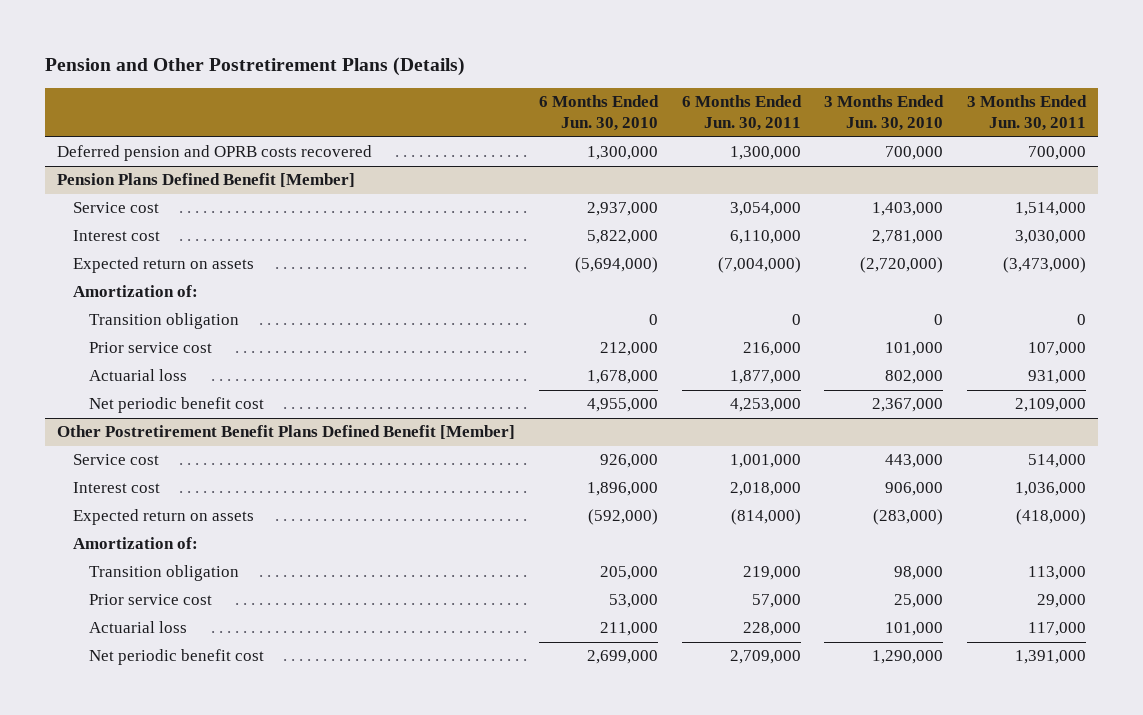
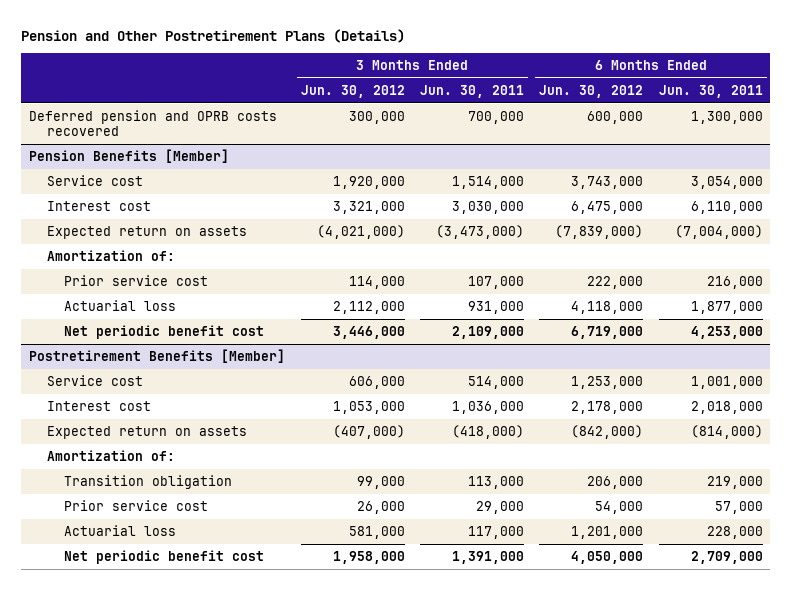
- | 6 Months Ended Jun. 30, 2010 | 6 Months Ended Jun. 30, 2011 | 3 Months Ended Jun. 30, 2010 | 3 Months Ended Jun. 30, 2011
+ | 3 Months Ended Jun. 30, 2012 | 3 Months Ended Jun. 30, 2011 | 6 Months Ended Jun. 30, 2012 | 6 Months Ended Jun. 30, 2011
- Pension Plans Defined Benefit [Member]
+ Pension Benefits [Member]
- Transition obligation | 0 | 0 | 0 | 0
- Other Postretirement Benefit Plans Defined Benefit [Member]
+ Postretirement Benefits [Member]

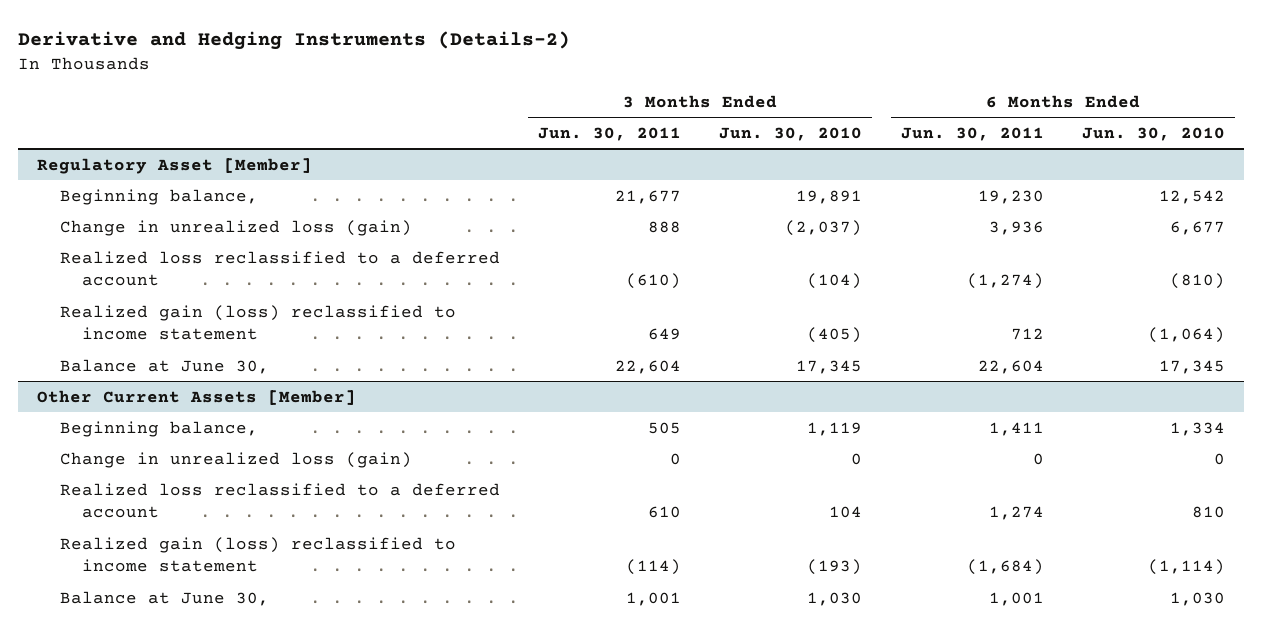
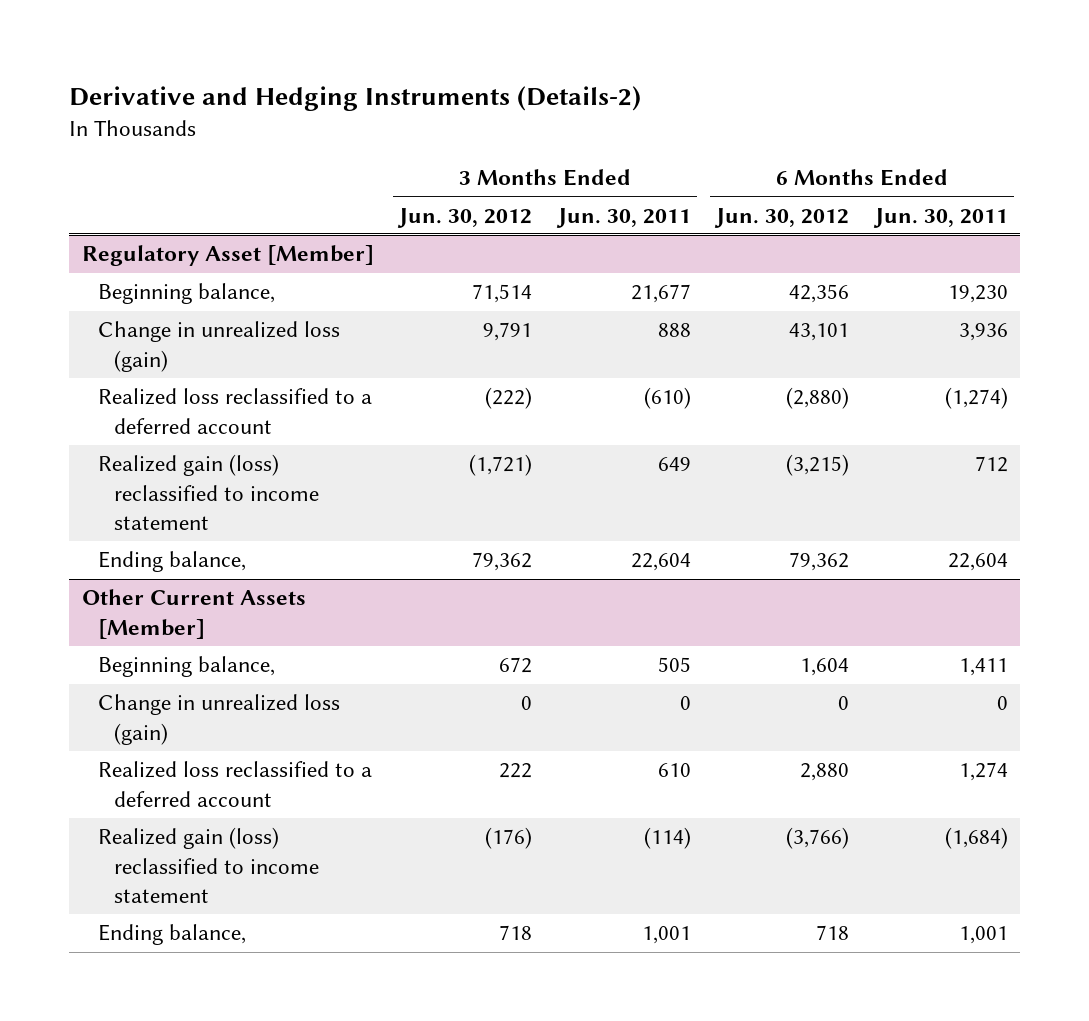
- | 3 Months Ended Jun. 30, 2011 | 3 Months Ended Jun. 30, 2010 | 6 Months Ended Jun. 30, 2011 | 6 Months Ended Jun. 30, 2010
+ | 3 Months Ended Jun. 30, 2012 | 3 Months Ended Jun. 30, 2011 | 6 Months Ended Jun. 30, 2012 | 6 Months Ended Jun. 30, 2011
@ Regulatory Asset [Member]
- Balance at June 30, | 22,604 | 17,345 | 22,604 | 17,345
+ Ending balance, | 79,362 | 22,604 | 79,362 | 22,604
@ Other Current Assets [Member]
- Balance at June 30, | 1,001 | 1,030 | 1,001 | 1,030
+ Ending balance, | 718 | 1,001 | 718 | 1,001

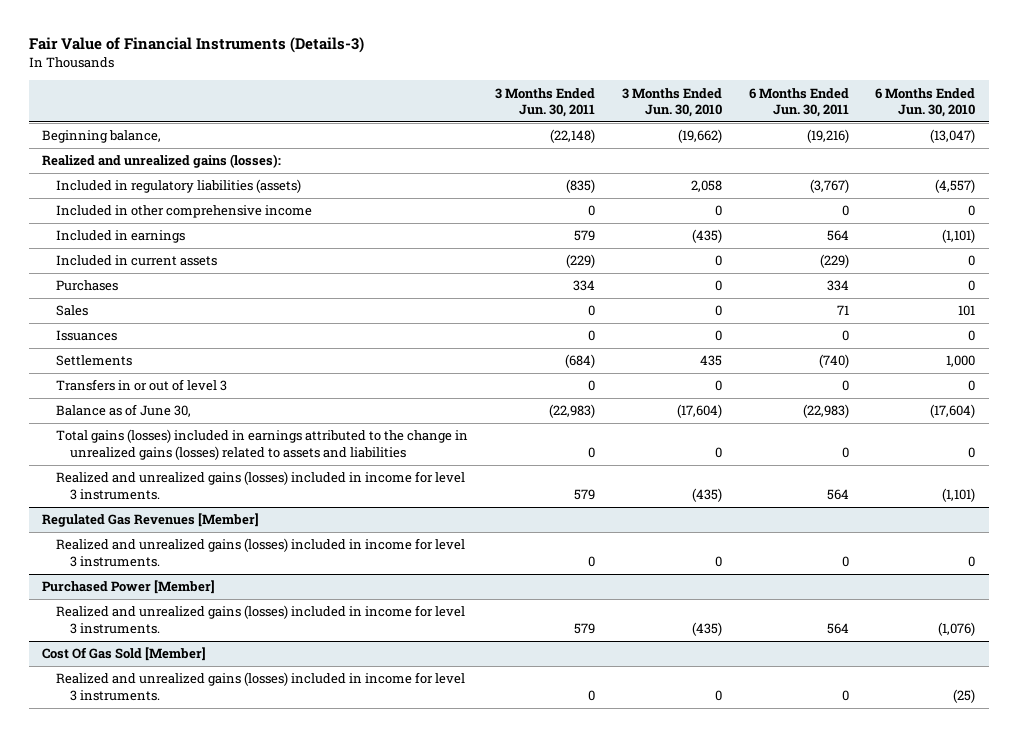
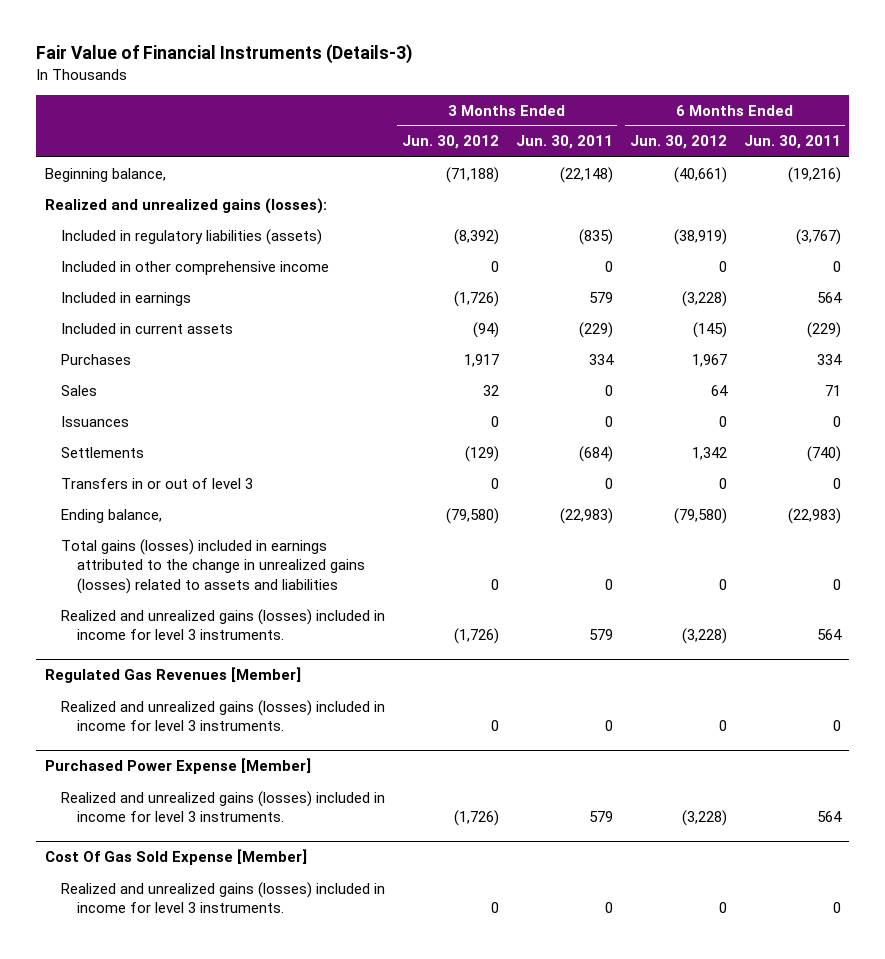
- | 3 Months Ended Jun. 30, 2011 | 3 Months Ended Jun. 30, 2010 | 6 Months Ended Jun. 30, 2011 | 6 Months Ended Jun. 30, 2010
+ | 3 Months Ended Jun. 30, 2012 | 3 Months Ended Jun. 30, 2011 | 6 Months Ended Jun. 30, 2012 | 6 Months Ended Jun. 30, 2011
- Balance as of June 30, | (22,983) | (17,604) | (22,983) | (17,604)
+ Ending balance, | (79,580) | (22,983) | (79,580) | (22,983)
- Purchased Power [Member]
+ Purchased Power Expense [Member]
- Cost Of Gas Sold [Member]
+ Cost Of Gas Sold Expense [Member]

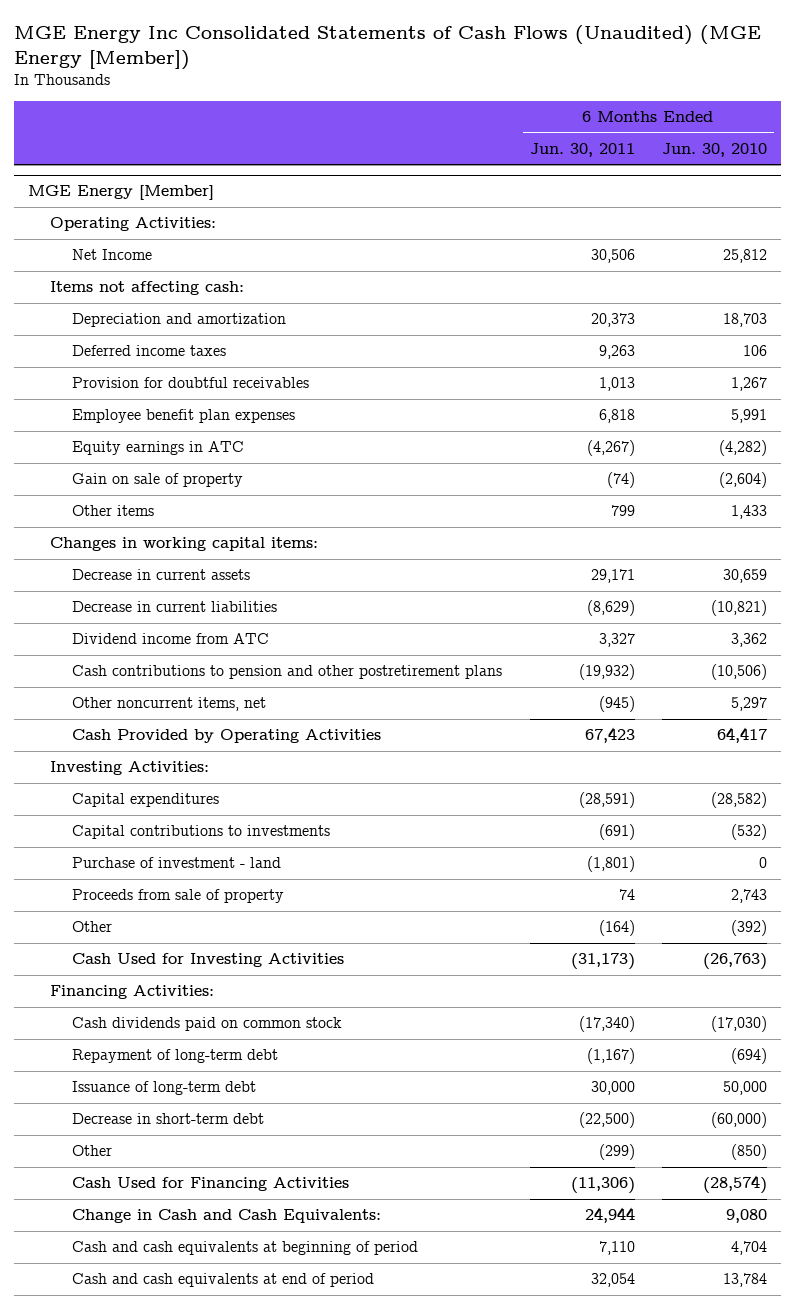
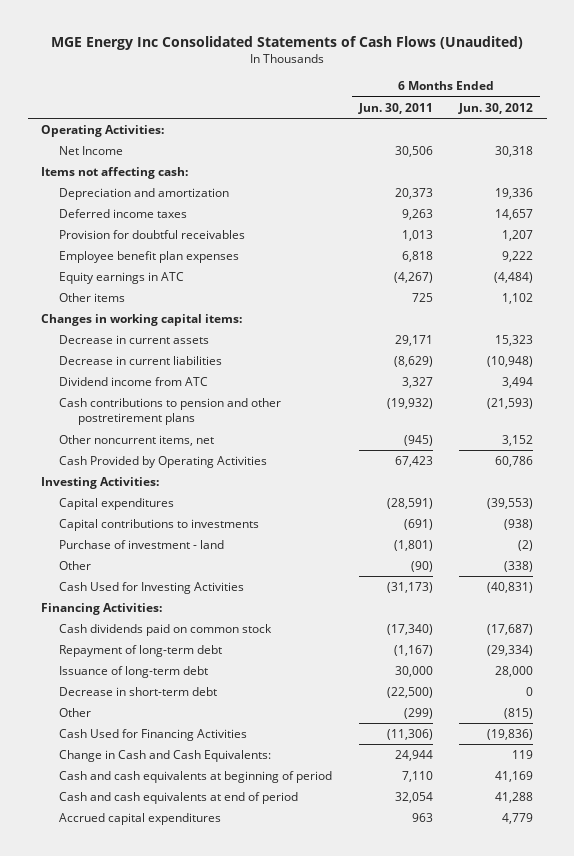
- MGE Energy Inc Consolidated Statements of Cash Flows (Unaudited) (MGE Energy [Member])
+ MGE Energy Inc Consolidated Statements of Cash Flows (Unaudited)
- | 6 Months Ended Jun. 30, 2011 | 6 Months Ended Jun. 30, 2010
+ | 6 Months Ended Jun. 30, 2011 | 6 Months Ended Jun. 30, 2012
- MGE Energy [Member]
- Gain on sale of property | (74) | (2,604)
- Other items | 799 | 1,433
+ Other items | 725 | 1,102
- Proceeds from sale of property | 74 | 2,743
- Other | (164) | (392)
+ Other | (90) | (338)
+ Accrued capital expenditures | 963 | 4,779

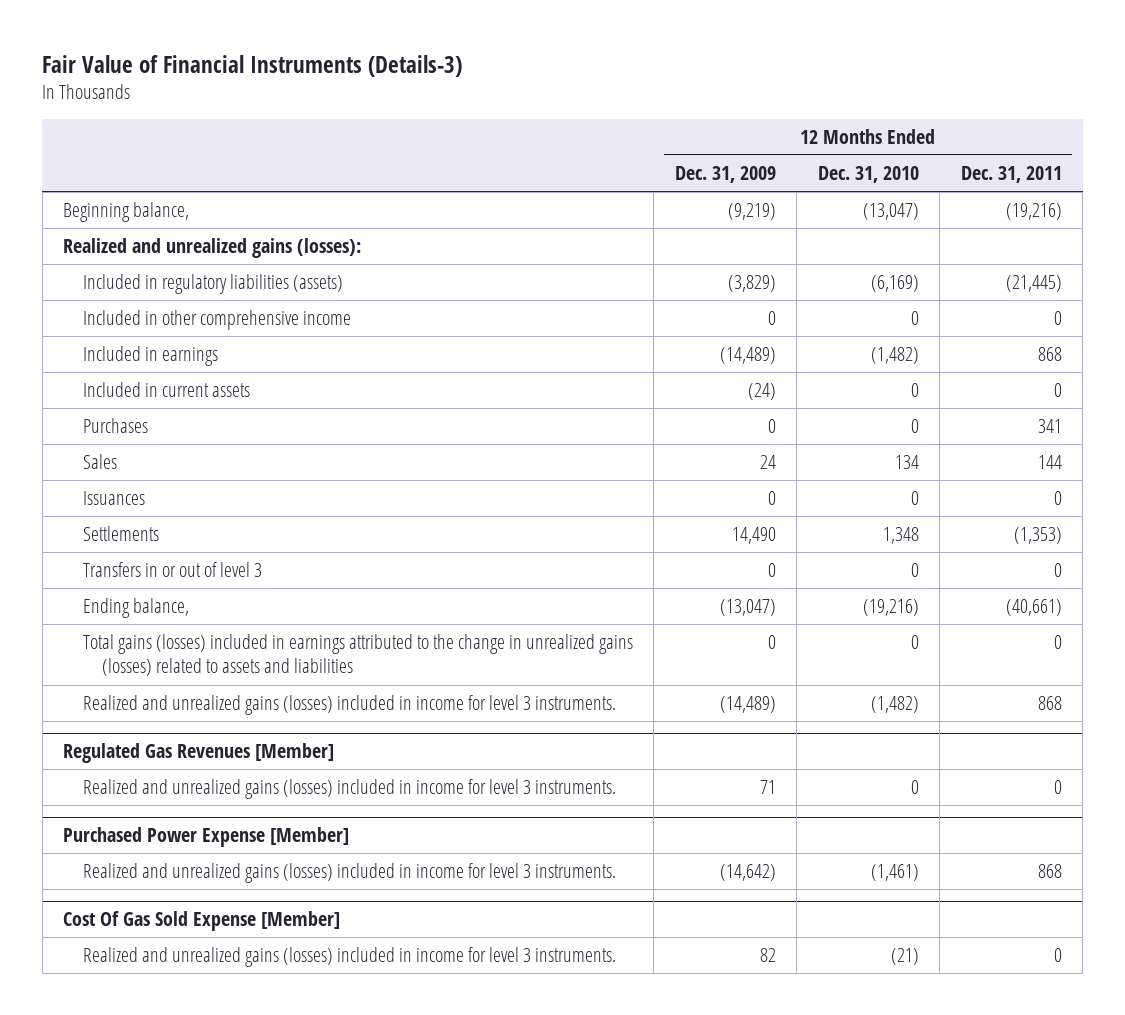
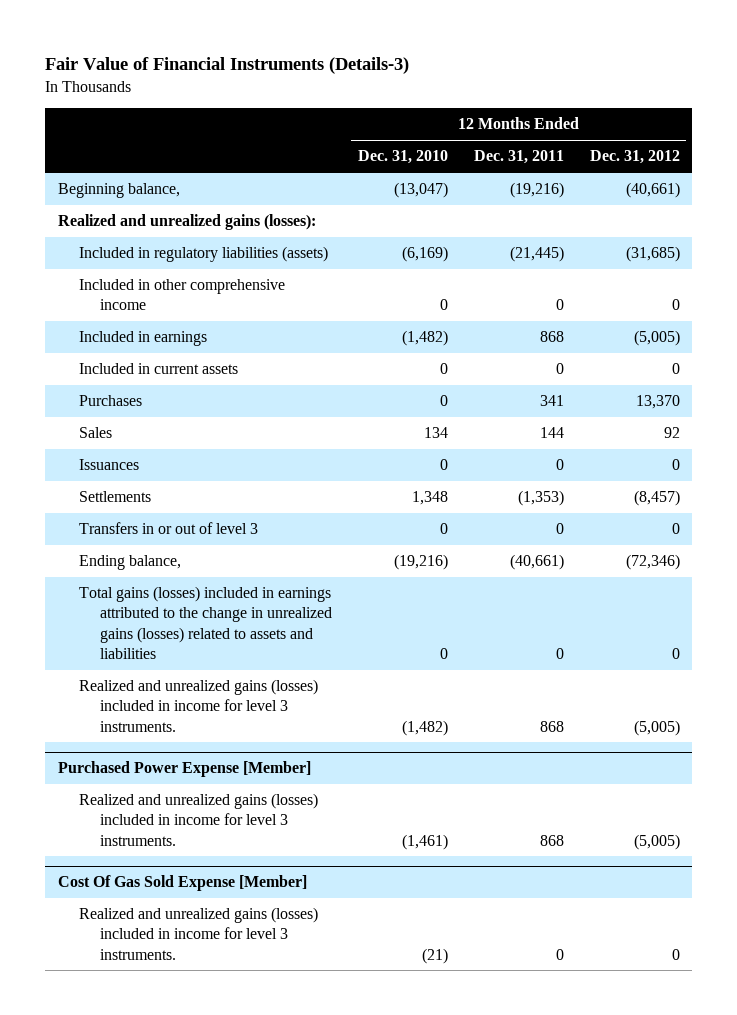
- | 12 Months Ended Dec. 31, 2009 | 12 Months Ended Dec. 31, 2010 | 12 Months Ended Dec. 31, 2011
+ | 12 Months Ended Dec. 31, 2010 | 12 Months Ended Dec. 31, 2011 | 12 Months Ended Dec. 31, 2012
- Regulated Gas Revenues [Member]
- Realized and unrealized gains (losses) included in income for level 3 instruments. | 71 | 0 | 0

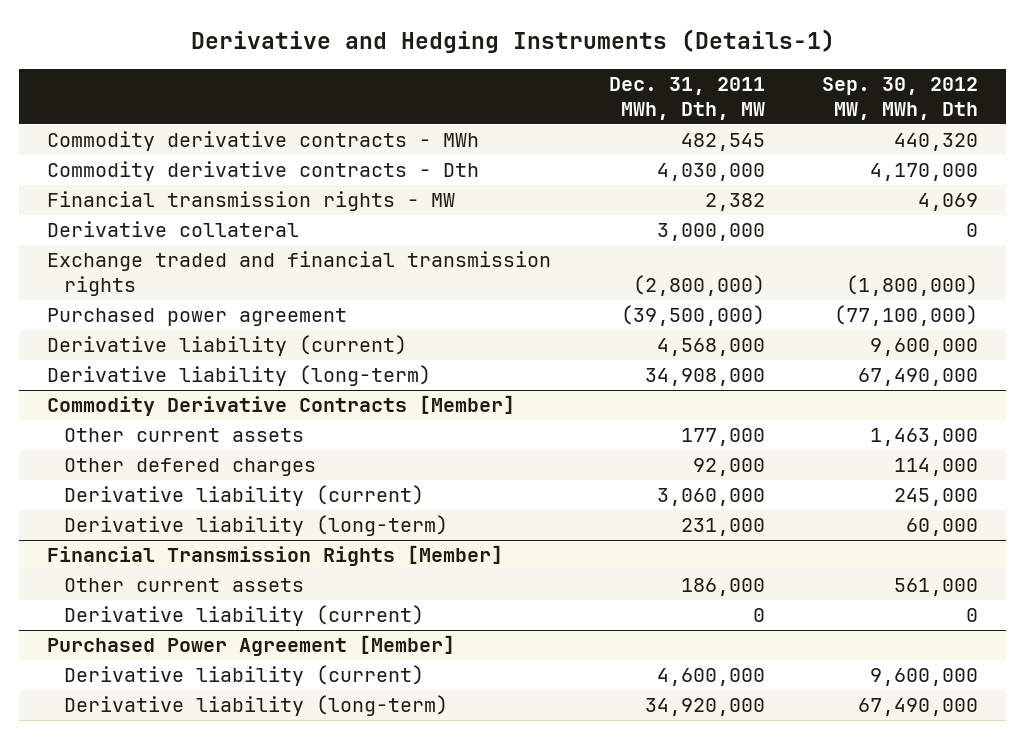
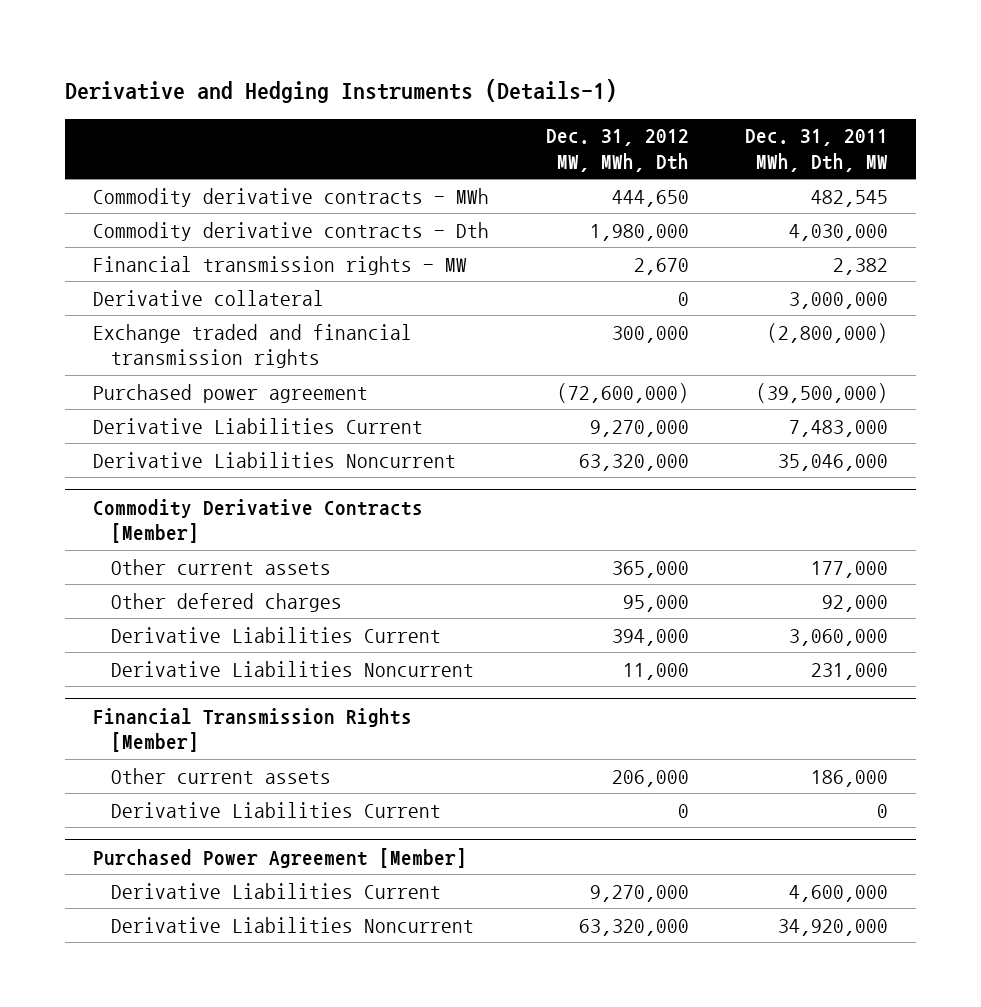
- | Dec. 31, 2011 MWh, Dth, MW | Sep. 30, 2012 MW, MWh, Dth
+ | Dec. 31, 2012 MW, MWh, Dth | Dec. 31, 2011 MWh, Dth, MW
- Derivative liability (current) | 4,568,000 | 9,600,000
- Derivative liability (long-term) | 34,908,000 | 67,490,000
+ Derivative Liabilities Current | 9,270,000 | 7,483,000
+ Derivative Liabilities Noncurrent | 63,320,000 | 35,046,000
@ Commodity Derivative Contracts [Member]
- Derivative liability (current) | 3,060,000 | 245,000
- Derivative liability (long-term) | 231,000 | 60,000
+ Derivative Liabilities Current | 394,000 | 3,060,000
+ Derivative Liabilities Noncurrent | 11,000 | 231,000
@ Financial Transmission Rights [Member]
- Derivative liability (current) | 0 | 0
+ Derivative Liabilities Current | 0 | 0
@ Purchased Power Agreement [Member]
- Derivative liability (current) | 4,600,000 | 9,600,000
- Derivative liability (long-term) | 34,920,000 | 67,490,000
+ Derivative Liabilities Current | 9,270,000 | 4,600,000
+ Derivative Liabilities Noncurrent | 63,320,000 | 34,920,000

